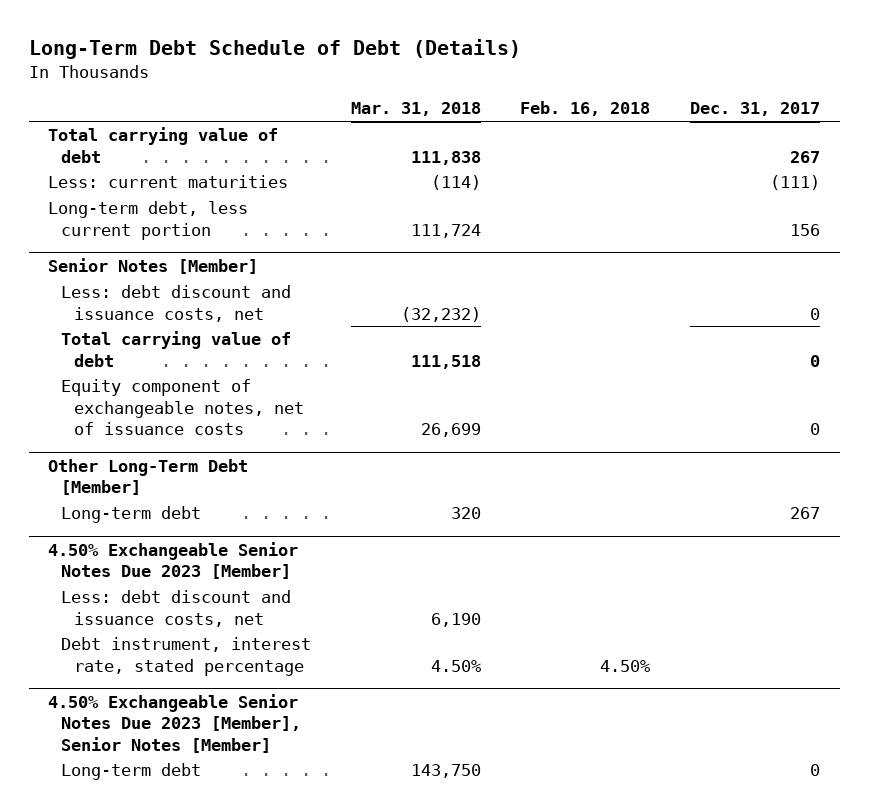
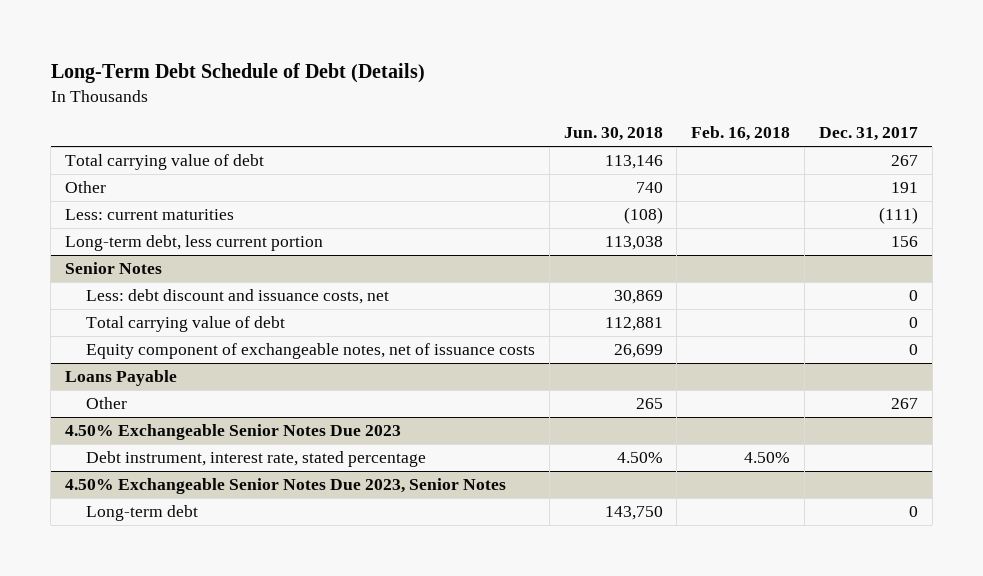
- | Mar. 31, 2018 | Feb. 16, 2018 | Dec. 31, 2017
+ | Jun. 30, 2018 | Feb. 16, 2018 | Dec. 31, 2017
+ Other | 740 | | 191
- Senior Notes [Member]
+ Senior Notes
- Other Long-Term Debt [Member]
- Long-term debt | 320 | | 267
- 4.50% Exchangeable Senior Notes Due 2023 [Member]
- Less: debt discount and issuance costs, net | 6,190 | |
+ Loans Payable
+ Other | 265 | | 267
+ 4.50% Exchangeable Senior Notes Due 2023
- 4.50% Exchangeable Senior Notes Due 2023 [Member], Senior Notes [Member]
+ 4.50% Exchangeable Senior Notes Due 2023, Senior Notes

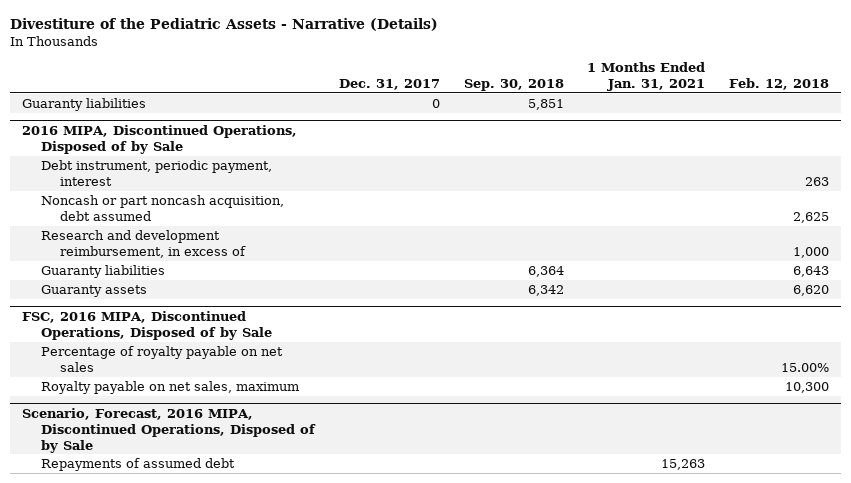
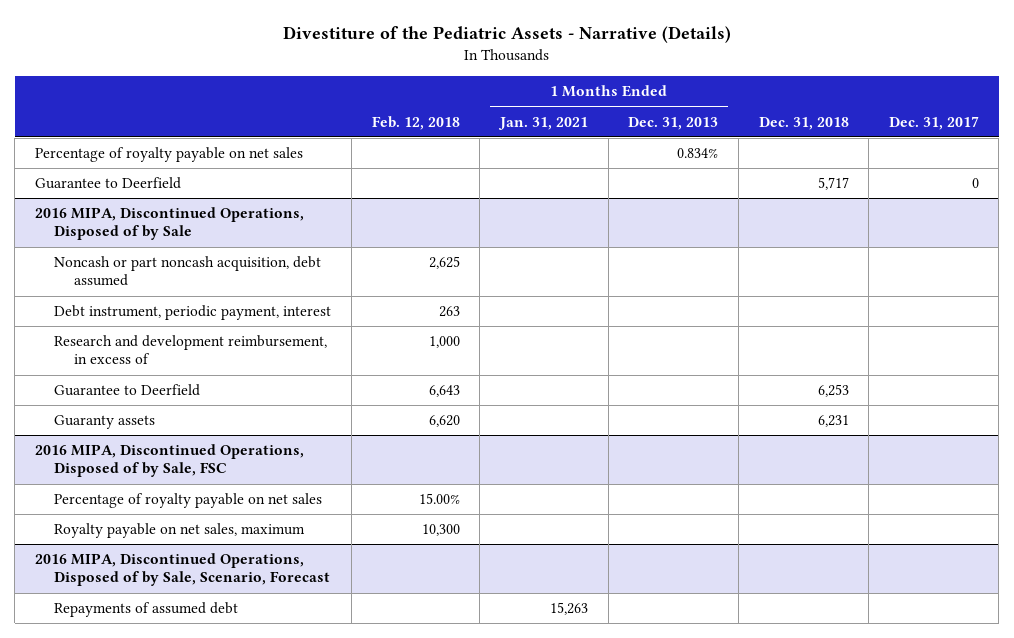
- | Dec. 31, 2017 | Sep. 30, 2018 | 1 Months Ended Jan. 31, 2021 | Feb. 12, 2018
+ | Feb. 12, 2018 | 1 Months Ended Jan. 31, 2021 | 1 Months Ended Dec. 31, 2013 | Dec. 31, 2018 | Dec. 31, 2017
- Guaranty liabilities | 0 | 5,851 | |
+ Percentage of royalty payable on net sales | | | 0.834% | |
+ Guarantee to Deerfield | | | | 5,717 | 0
@ 2016 MIPA, Discontinued Operations, Disposed of by Sale
moved down: Debt instrument, periodic payment, interest | 263 | | | |
- Guaranty liabilities | | 6,364 | | 6,643
+ Guarantee to Deerfield | 6,643 | | | 6,253 |
- FSC, 2016 MIPA, Discontinued Operations, Disposed of by Sale
+ 2016 MIPA, Discontinued Operations, Disposed of by Sale, FSC
- Scenario, Forecast, 2016 MIPA, Discontinued Operations, Disposed of by Sale
+ 2016 MIPA, Discontinued Operations, Disposed of by Sale, Scenario, Forecast

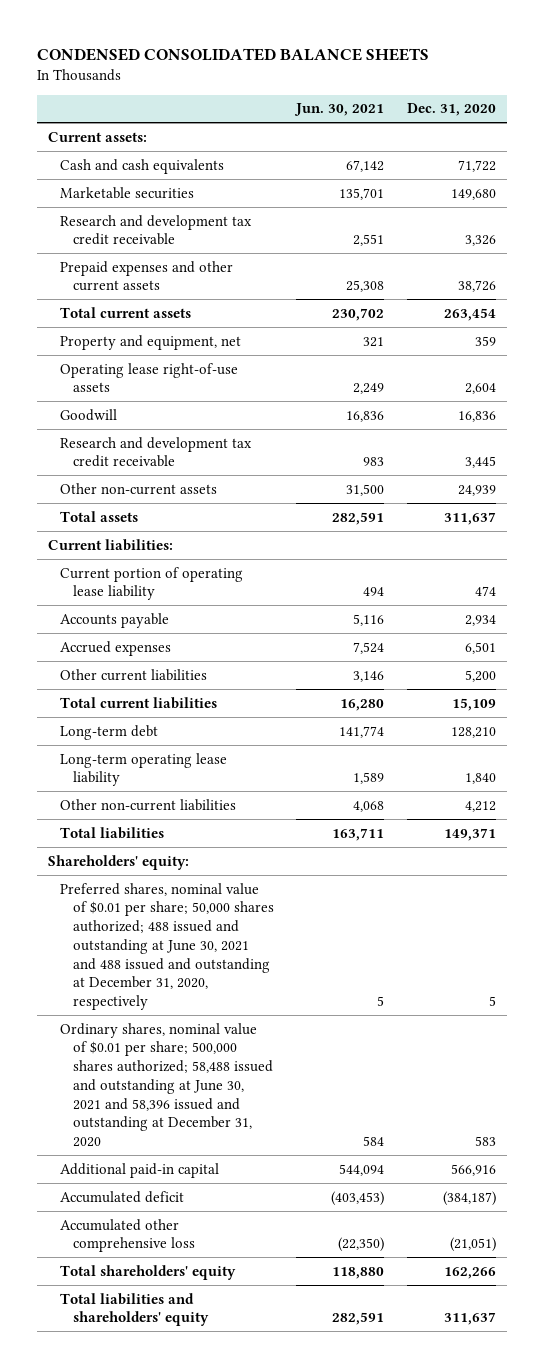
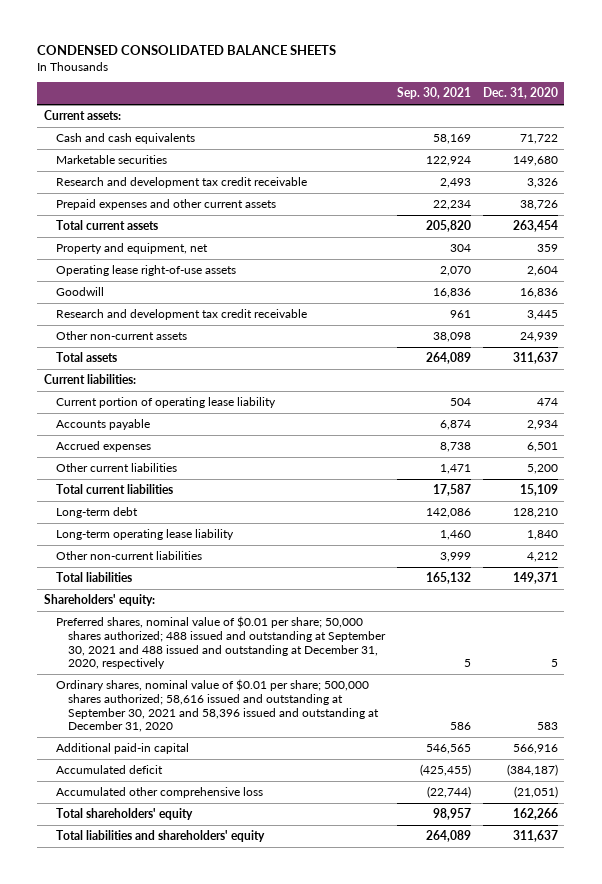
- | Jun. 30, 2021 | Dec. 31, 2020
+ | Sep. 30, 2021 | Dec. 31, 2020
- Preferred shares, nominal value of $0.01 per share; 50,000 shares authorized; 488 issued and outstanding at June 30, 2021 and 488 issued and outstanding at December 31, 2020, respectively | 5 | 5
- Ordinary shares, nominal value of $0.01 per share; 500,000 shares authorized; 58,488 issued and outstanding at June 30, 2021 and 58,396 issued and outstanding at December 31, 2020 | 584 | 583
+ Preferred shares, nominal value of $0.01 per share; 50,000 shares authorized; 488 issued and outstanding at September 30, 2021 and 488 issued and outstanding at December 31, 2020, respectively | 5 | 5
+ Ordinary shares, nominal value of $0.01 per share; 500,000 shares authorized; 58,616 issued and outstanding at September 30, 2021 and 58,396 issued and outstanding at December 31, 2020 | 586 | 583

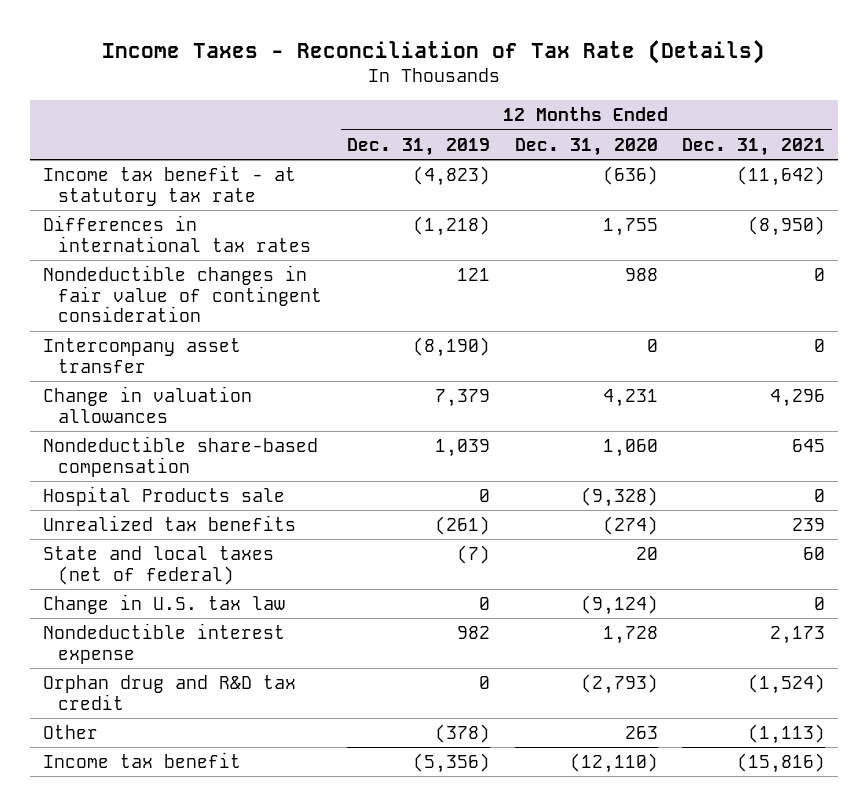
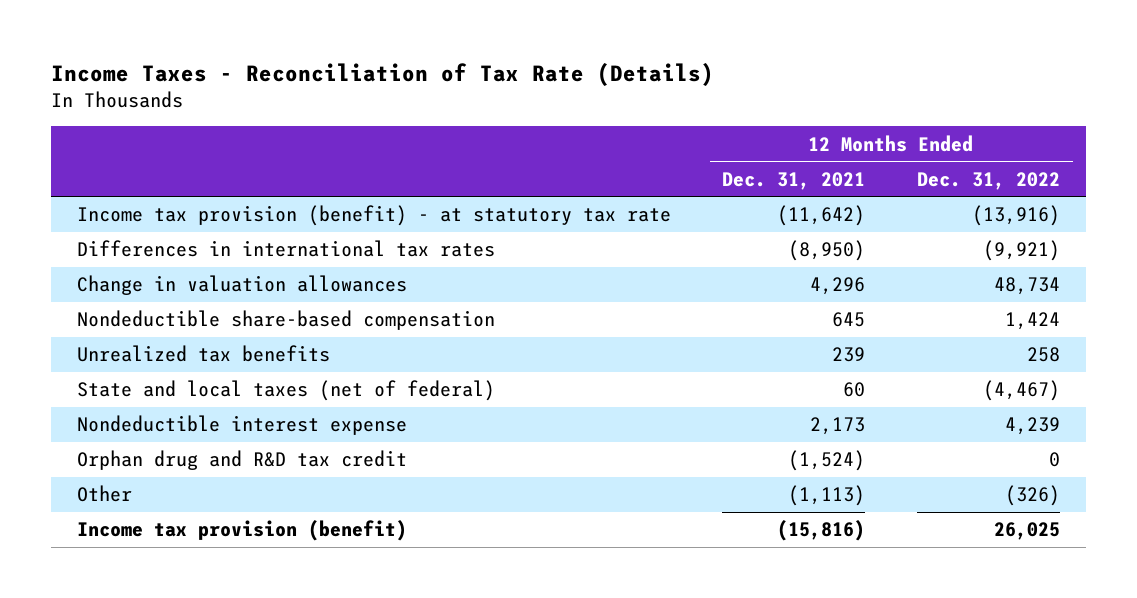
- | 12 Months Ended Dec. 31, 2019 | 12 Months Ended Dec. 31, 2020 | 12 Months Ended Dec. 31, 2021
+ | 12 Months Ended Dec. 31, 2021 | 12 Months Ended Dec. 31, 2022
- Income tax benefit - at statutory tax rate | (4,823) | (636) | (11,642)
+ Income tax provision (benefit) - at statutory tax rate | (11,642) | (13,916)
- Nondeductible changes in fair value of contingent consideration | 121 | 988 | 0
- Intercompany asset transfer | (8,190) | 0 | 0
- Hospital Products sale | 0 | (9,328) | 0
- Change in U.S. tax law | 0 | (9,124) | 0
- Income tax benefit | (5,356) | (12,110) | (15,816)
+ Income tax provision (benefit) | (15,816) | 26,025

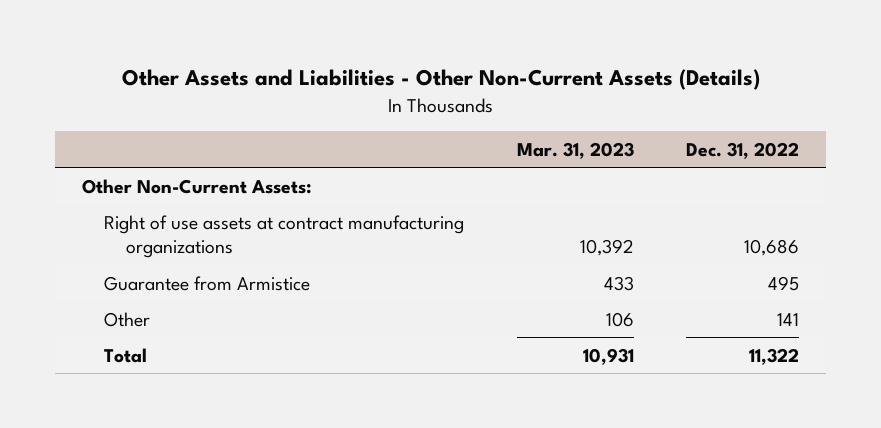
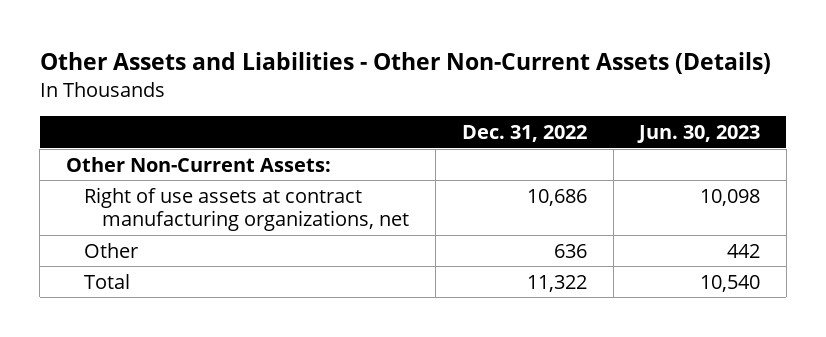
- | Mar. 31, 2023 | Dec. 31, 2022
+ | Dec. 31, 2022 | Jun. 30, 2023
- Right of use assets at contract manufacturing organizations | 10,392 | 10,686
- Guarantee from Armistice | 433 | 495
- Other | 106 | 141
+ Right of use assets at contract manufacturing organizations, net | 10,686 | 10,098
+ Other | 636 | 442

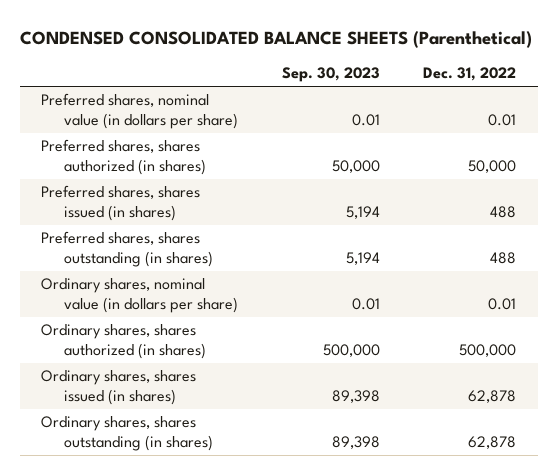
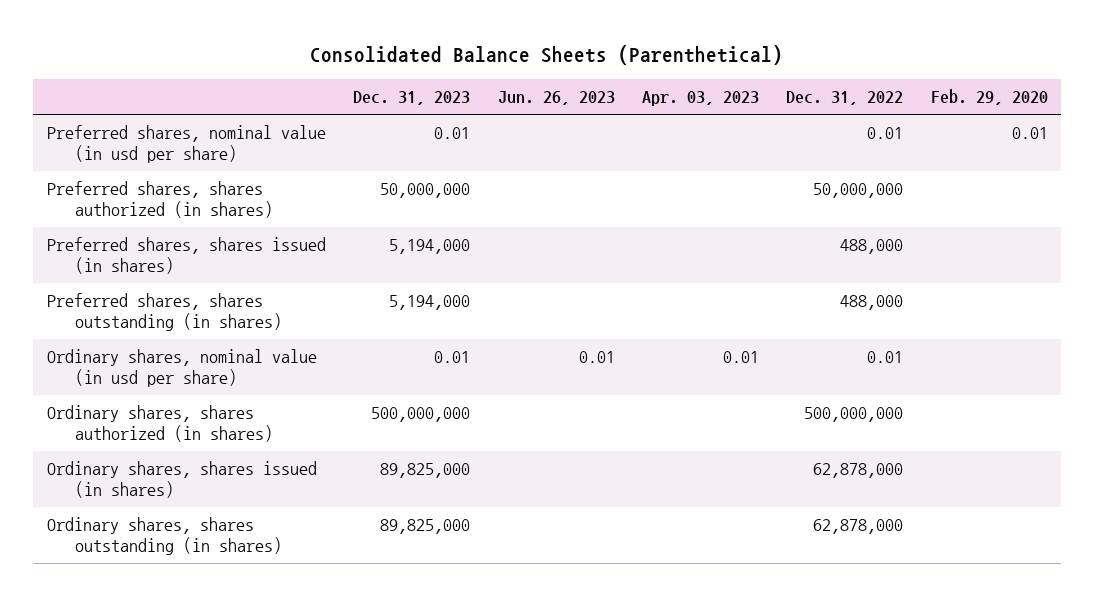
- CONDENSED CONSOLIDATED BALANCE SHEETS (Parenthetical)
+ Consolidated Balance Sheets (Parenthetical)
- | Sep. 30, 2023 | Dec. 31, 2022
+ | Dec. 31, 2023 | Jun. 26, 2023 | Apr. 03, 2023 | Dec. 31, 2022 | Feb. 29, 2020
- Preferred shares, nominal value (in dollars per share) | 0.01 | 0.01
- Preferred shares, shares authorized (in shares) | 50,000 | 50,000
- Preferred shares, shares issued (in shares) | 5,194 | 488
- Preferred shares, shares outstanding (in shares) | 5,194 | 488
- Ordinary shares, nominal value (in dollars per share) | 0.01 | 0.01
- Ordinary shares, shares authorized (in shares) | 500,000 | 500,000
- Ordinary shares, shares issued (in shares) | 89,398 | 62,878
- Ordinary shares, shares outstanding (in shares) | 89,398 | 62,878
+ Preferred shares, nominal value (in usd per share) | 0.01 | | | 0.01 | 0.01
+ Preferred shares, shares authorized (in shares) | 50,000,000 | | | 50,000,000 |
+ Preferred shares, shares issued (in shares) | 5,194,000 | | | 488,000 |
+ Preferred shares, shares outstanding (in shares) | 5,194,000 | | | 488,000 |
+ Ordinary shares, nominal value (in usd per share) | 0.01 | 0.01 | 0.01 | 0.01 |
+ Ordinary shares, shares authorized (in shares) | 500,000,000 | | | 500,000,000 |
+ Ordinary shares, shares issued (in shares) | 89,825,000 | | | 62,878,000 |
+ Ordinary shares, shares outstanding (in shares) | 89,825,000 | | | 62,878,000 |

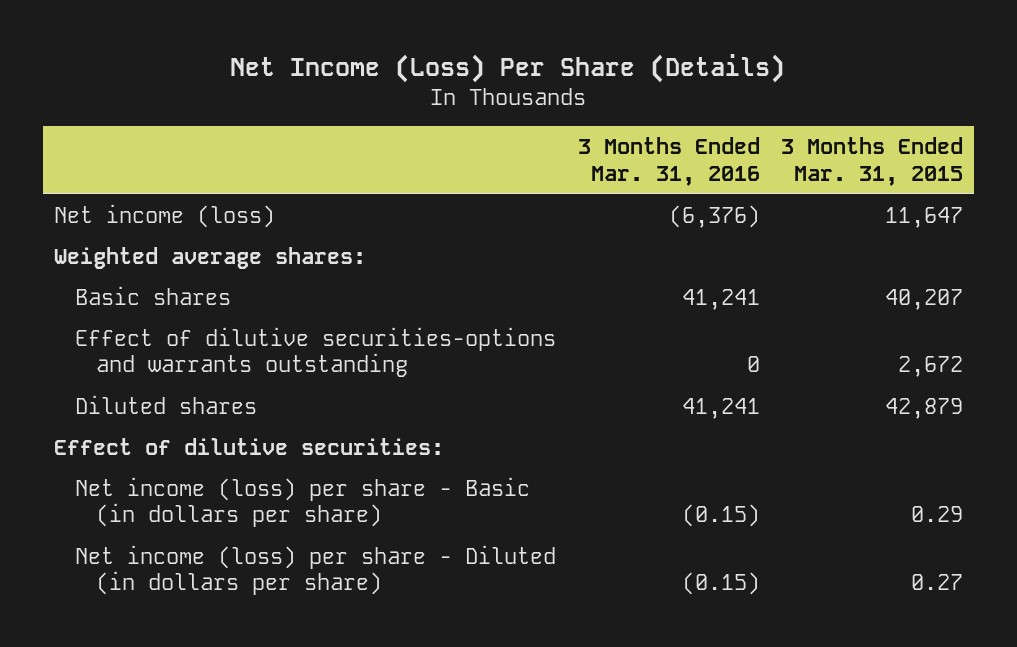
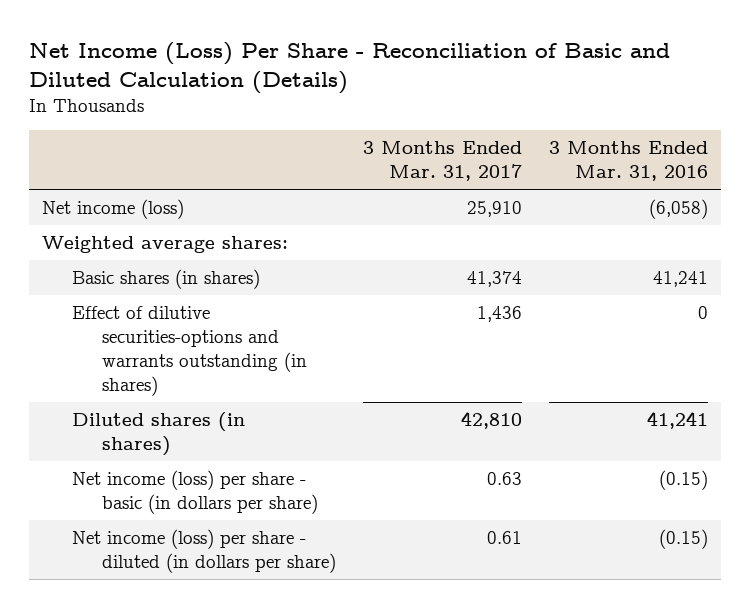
- Net Income (Loss) Per Share (Details)
+ Net Income (Loss) Per Share - Reconciliation of Basic and Diluted Calculation (Details)
- | 3 Months Ended Mar. 31, 2016 | 3 Months Ended Mar. 31, 2015
+ | 3 Months Ended Mar. 31, 2017 | 3 Months Ended Mar. 31, 2016
- Net income (loss) | (6,376) | 11,647
+ Net income (loss) | 25,910 | (6,058)
- Basic shares | 41,241 | 40,207
- Effect of dilutive securities-options and warrants outstanding | 0 | 2,672
- Diluted shares | 41,241 | 42,879
- Effect of dilutive securities:
- Net income (loss) per share - Basic (in dollars per share) | (0.15) | 0.29
- Net income (loss) per share - Diluted (in dollars per share) | (0.15) | 0.27
+ Basic shares (in shares) | 41,374 | 41,241
+ Effect of dilutive securities-options and warrants outstanding (in shares) | 1,436 | 0
+ Diluted shares (in shares) | 42,810 | 41,241
+ Net income (loss) per share - basic (in dollars per share) | 0.63 | (0.15)
+ Net income (loss) per share - diluted (in dollars per share) | 0.61 | (0.15)

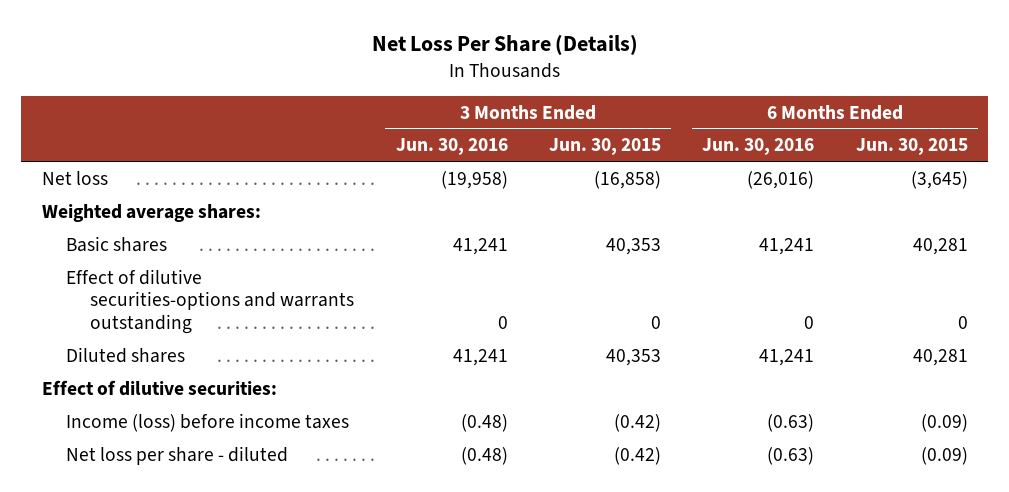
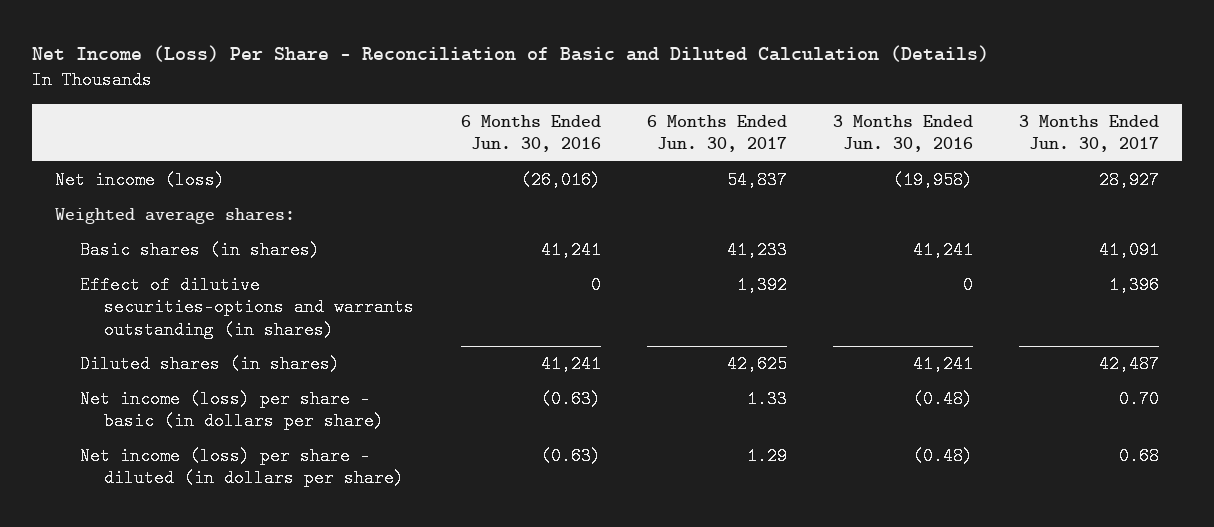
- Net Loss Per Share (Details)
+ Net Income (Loss) Per Share - Reconciliation of Basic and Diluted Calculation (Details)
- | 3 Months Ended Jun. 30, 2016 | 3 Months Ended Jun. 30, 2015 | 6 Months Ended Jun. 30, 2016 | 6 Months Ended Jun. 30, 2015
+ | 6 Months Ended Jun. 30, 2016 | 6 Months Ended Jun. 30, 2017 | 3 Months Ended Jun. 30, 2016 | 3 Months Ended Jun. 30, 2017
- Net loss | (19,958) | (16,858) | (26,016) | (3,645)
+ Net income (loss) | (26,016) | 54,837 | (19,958) | 28,927
- Basic shares | 41,241 | 40,353 | 41,241 | 40,281
- Effect of dilutive securities-options and warrants outstanding | 0 | 0 | 0 | 0
- Diluted shares | 41,241 | 40,353 | 41,241 | 40,281
- Effect of dilutive securities:
- Income (loss) before income taxes | (0.48) | (0.42) | (0.63) | (0.09)
- Net loss per share - diluted | (0.48) | (0.42) | (0.63) | (0.09)
+ Basic shares (in shares) | 41,241 | 41,233 | 41,241 | 41,091
+ Effect of dilutive securities-options and warrants outstanding (in shares) | 0 | 1,392 | 0 | 1,396
+ Diluted shares (in shares) | 41,241 | 42,625 | 41,241 | 42,487
+ Net income (loss) per share - basic (in dollars per share) | (0.63) | 1.33 | (0.48) | 0.70
+ Net income (loss) per share - diluted (in dollars per share) | (0.63) | 1.29 | (0.48) | 0.68

